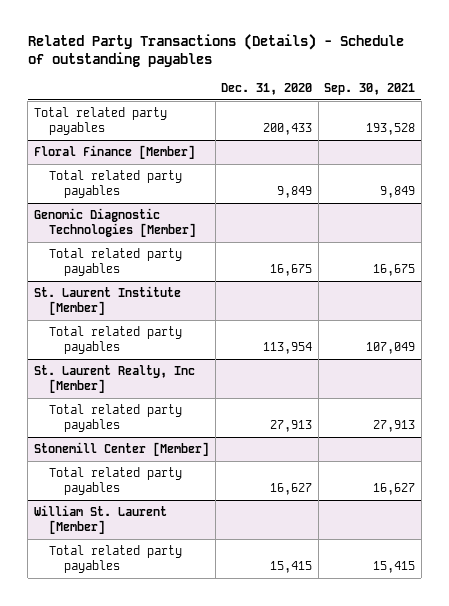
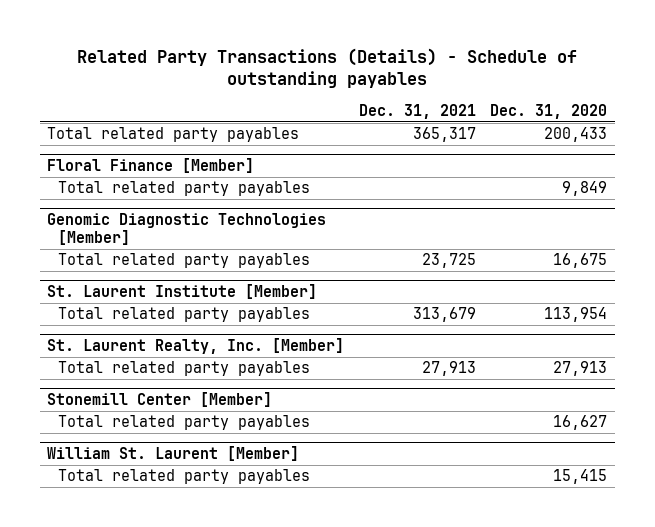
- | Dec. 31, 2020 | Sep. 30, 2021
+ | Dec. 31, 2021 | Dec. 31, 2020
- St. Laurent Realty, Inc [Member]
+ St. Laurent Realty, Inc. [Member]

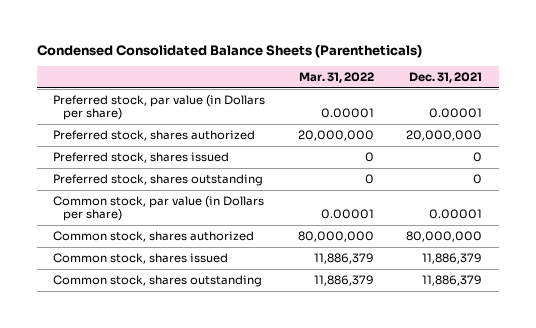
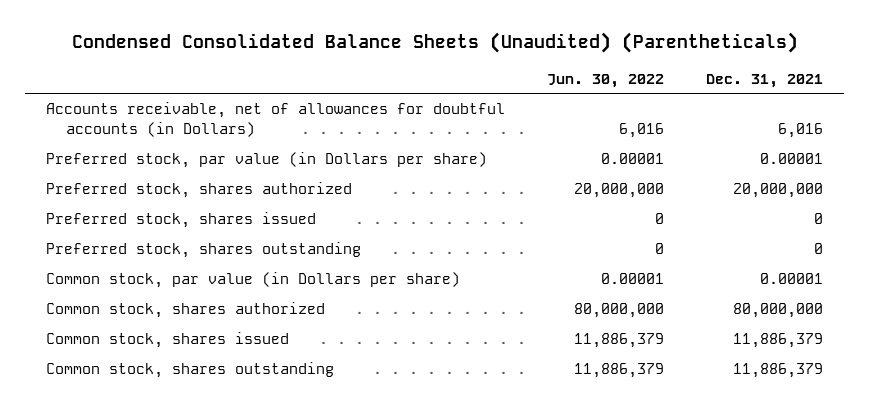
- Condensed Consolidated Balance Sheets (Parentheticals)
+ Condensed Consolidated Balance Sheets (Unaudited) (Parentheticals)
- | Mar. 31, 2022 | Dec. 31, 2021
+ | Jun. 30, 2022 | Dec. 31, 2021
+ Accounts receivable, net of allowances for doubtful accounts (in Dollars) | 6,016 | 6,016

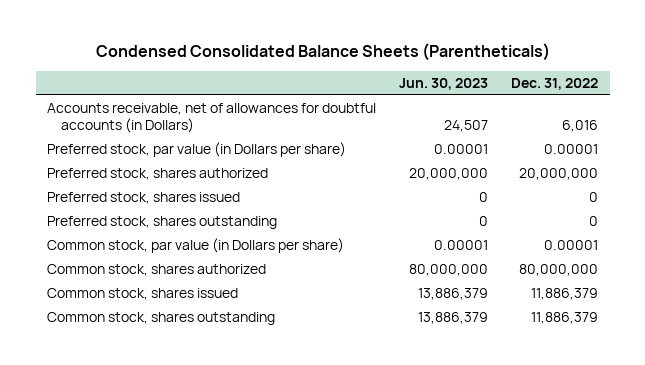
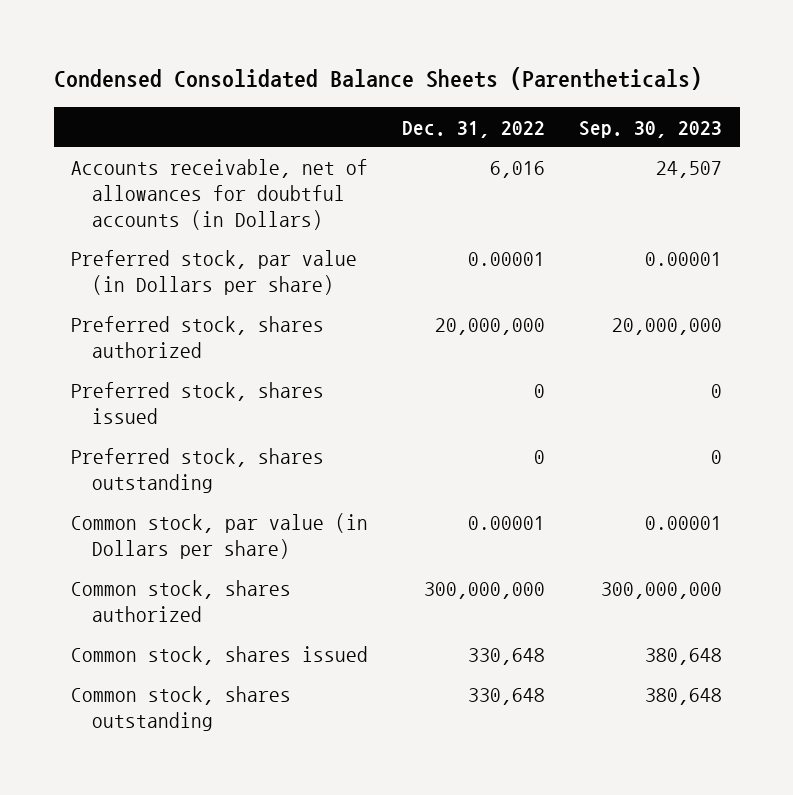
- | Jun. 30, 2023 | Dec. 31, 2022
+ | Dec. 31, 2022 | Sep. 30, 2023
- Common stock, shares authorized | 80,000,000 | 80,000,000
- Common stock, shares issued | 13,886,379 | 11,886,379
- Common stock, shares outstanding | 13,886,379 | 11,886,379
+ Common stock, shares authorized | 300,000,000 | 300,000,000
+ Common stock, shares issued | 330,648 | 380,648
+ Common stock, shares outstanding | 330,648 | 380,648

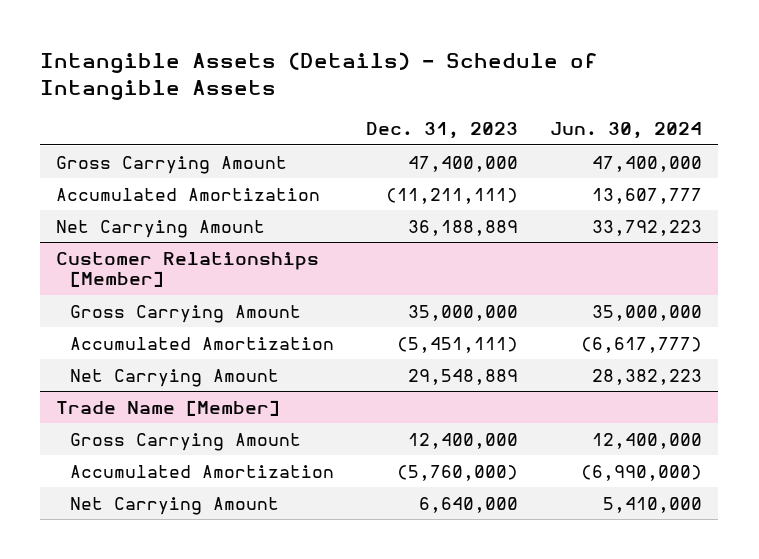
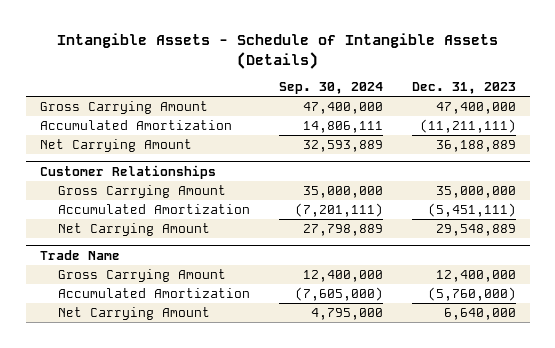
- Intangible Assets (Details) - Schedule of Intangible Assets
+ Intangible Assets - Schedule of Intangible Assets (Details)
- | Dec. 31, 2023 | Jun. 30, 2024
+ | Sep. 30, 2024 | Dec. 31, 2023
- Customer Relationships [Member]
+ Customer Relationships
- Trade Name [Member]
+ Trade Name

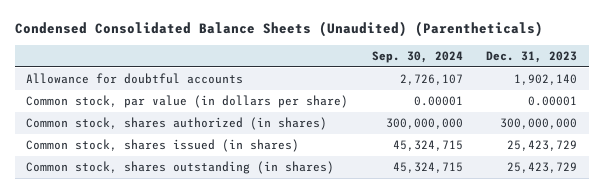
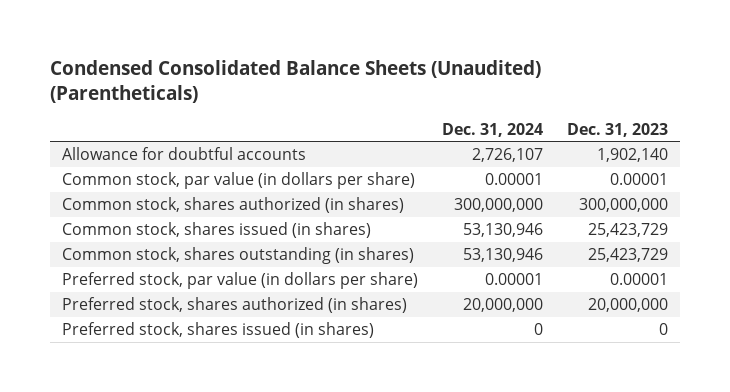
- | Sep. 30, 2024 | Dec. 31, 2023
+ | Dec. 31, 2024 | Dec. 31, 2023
+ Preferred stock, par value (in dollars per share) | 0.00001 | 0.00001
+ Preferred stock, shares authorized (in shares) | 20,000,000 | 20,000,000
+ Preferred stock, shares issued (in shares) | 0 | 0

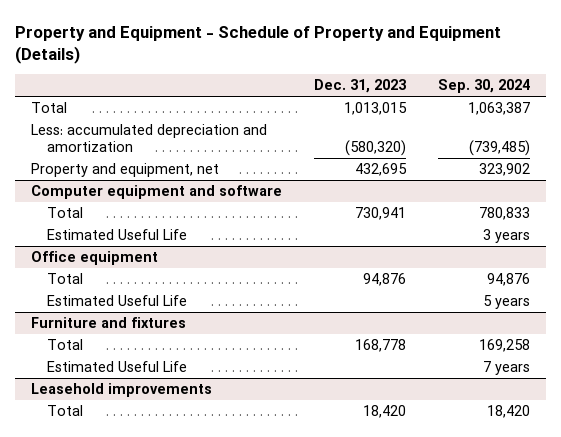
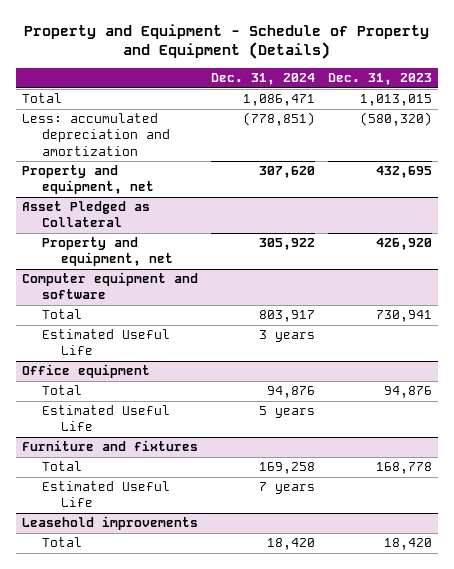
- | Dec. 31, 2023 | Sep. 30, 2024
+ | Dec. 31, 2024 | Dec. 31, 2023
+ Asset Pledged as Collateral
+ Property and equipment, net | 305,922 | 426,920

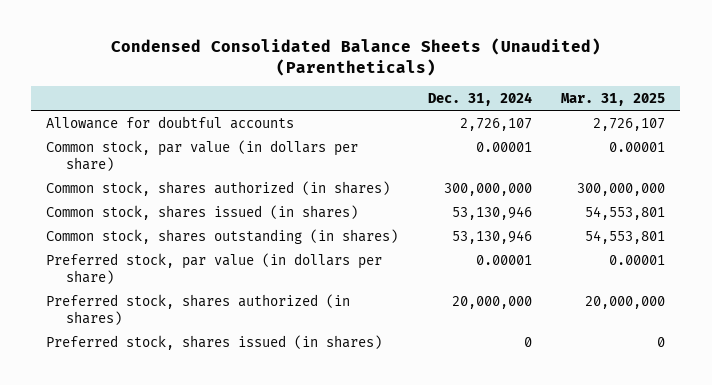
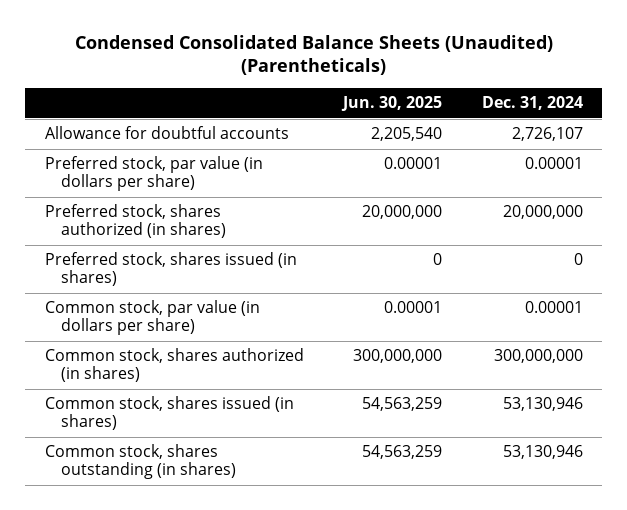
- | Dec. 31, 2024 | Mar. 31, 2025
+ | Jun. 30, 2025 | Dec. 31, 2024
moved up: Preferred stock, par value (in dollars per share) | 0.00001 | 0.00001
moved up: Preferred stock, shares authorized (in shares) | 20,000,000 | 20,000,000
moved up: Preferred stock, shares issued (in shares) | 0 | 0

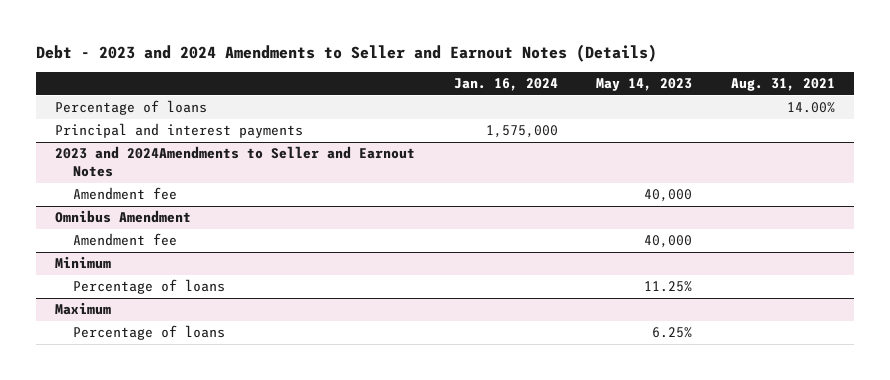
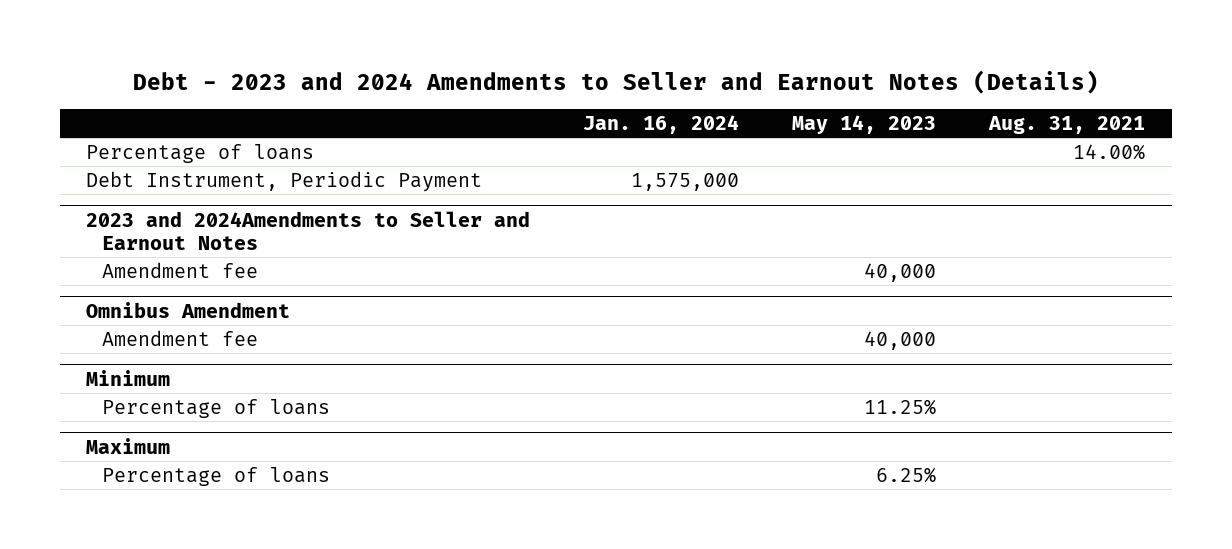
- Principal and interest payments | 1,575,000 | |
+ Debt Instrument, Periodic Payment | 1,575,000 | |

